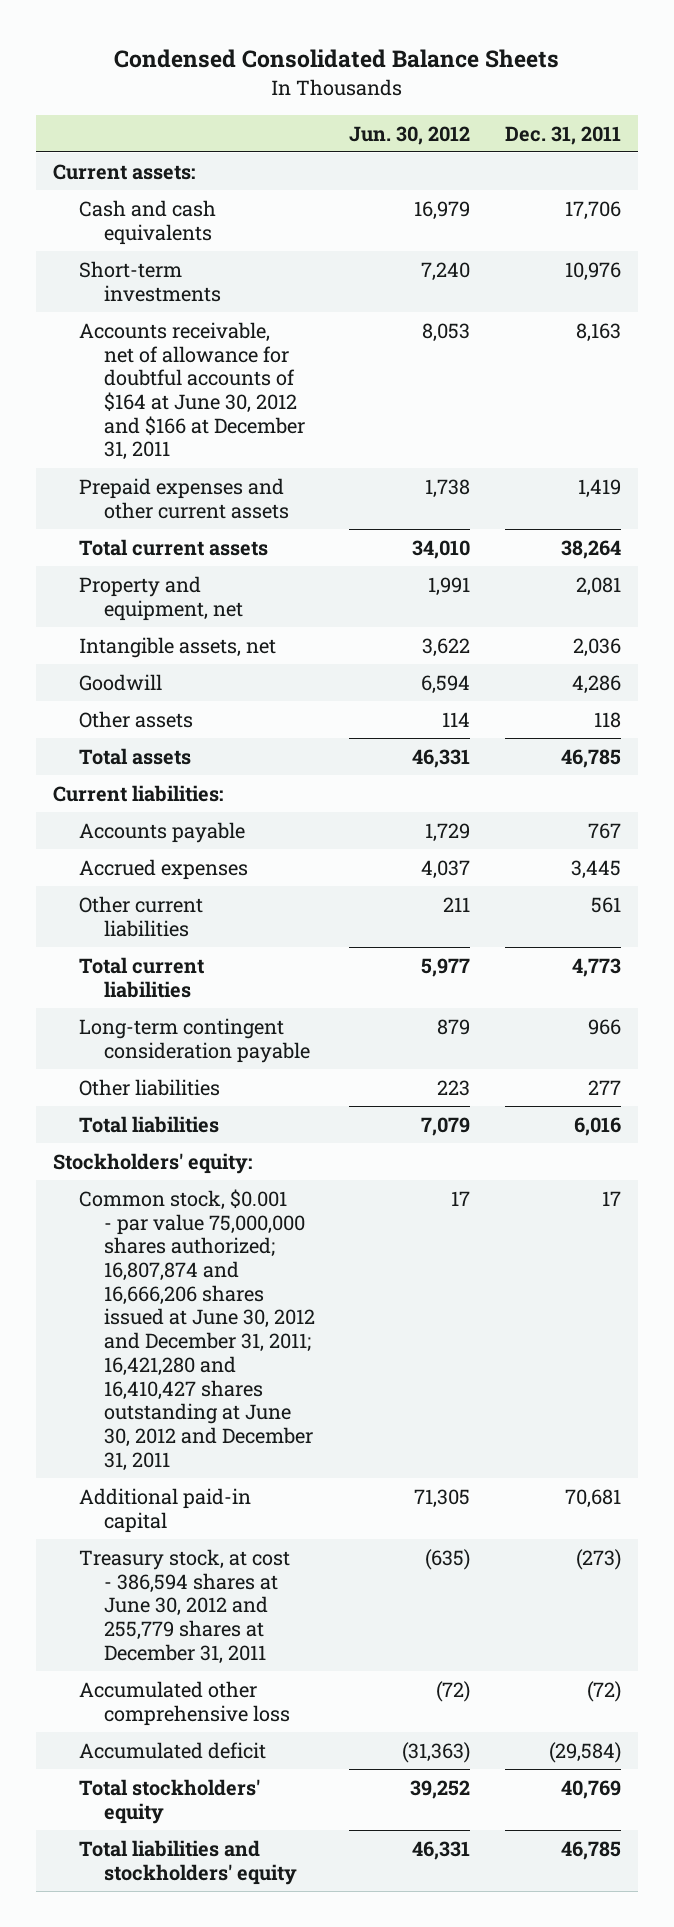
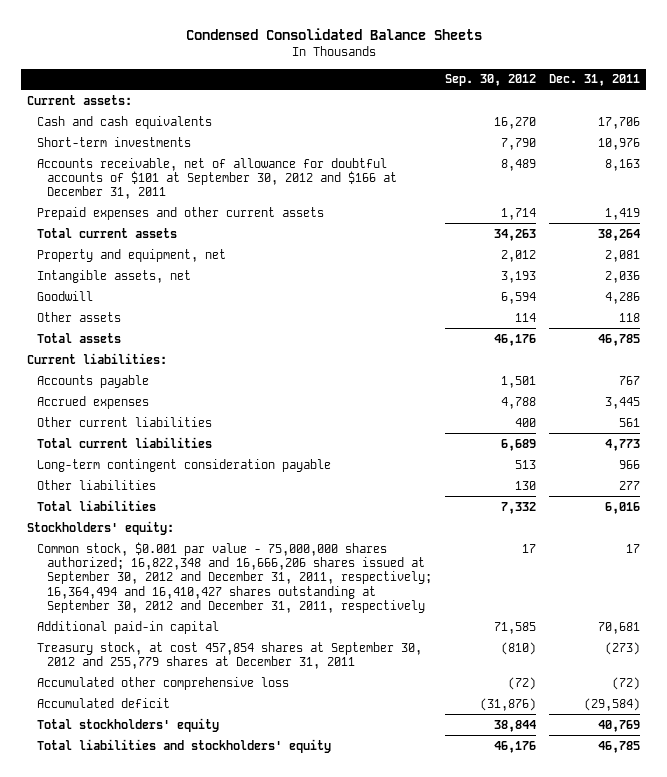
- | Jun. 30, 2012 | Dec. 31, 2011
+ | Sep. 30, 2012 | Dec. 31, 2011
- Accounts receivable, net of allowance for doubtful accounts of $164 at June 30, 2012 and $166 at December 31, 2011 | 8,053 | 8,163
+ Accounts receivable, net of allowance for doubtful accounts of $101 at September 30, 2012 and $166 at December 31, 2011 | 8,489 | 8,163
- Common stock, $0.001 - par value 75,000,000 shares authorized; 16,807,874 and 16,666,206 shares issued at June 30, 2012 and December 31, 2011; 16,421,280 and 16,410,427 shares outstanding at June 30, 2012 and December 31, 2011 | 17 | 17
+ Common stock, $0.001 par value - 75,000,000 shares authorized; 16,822,348 and 16,666,206 shares issued at September 30, 2012 and December 31, 2011, respectively; 16,364,494 and 16,410,427 shares outstanding at September 30, 2012 and December 31, 2011, respectively | 17 | 17
- Treasury stock, at cost - 386,594 shares at June 30, 2012 and 255,779 shares at December 31, 2011 | (635) | (273)
+ Treasury stock, at cost 457,854 shares at September 30, 2012 and 255,779 shares at December 31, 2011 | (810) | (273)

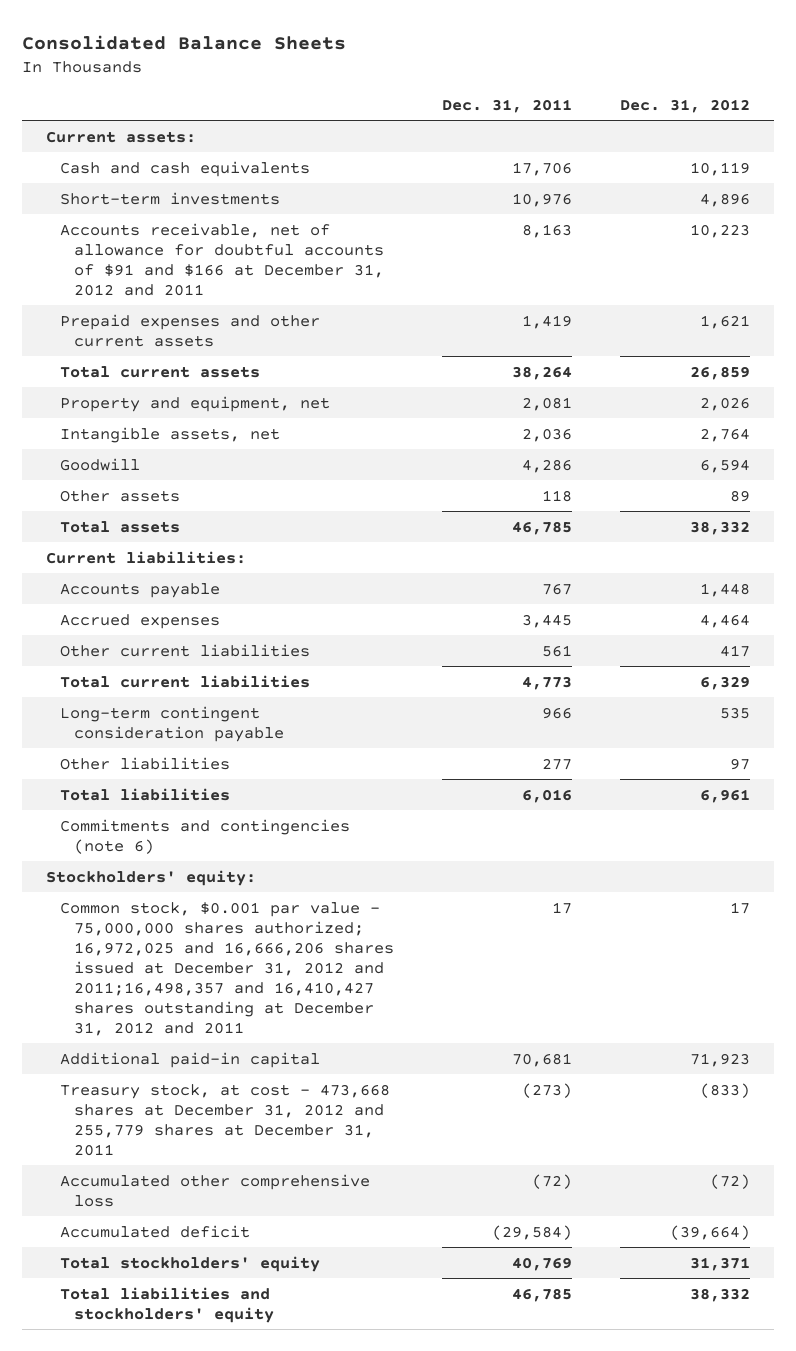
- Condensed Consolidated Balance Sheets
+ Consolidated Balance Sheets
- | Sep. 30, 2012 | Dec. 31, 2011
+ | Dec. 31, 2011 | Dec. 31, 2012
- Accounts receivable, net of allowance for doubtful accounts of $101 at September 30, 2012 and $166 at December 31, 2011 | 8,489 | 8,163
+ Accounts receivable, net of allowance for doubtful accounts of $91 and $166 at December 31, 2012 and 2011 | 8,163 | 10,223
+ Commitments and contingencies (note 6)
- Common stock, $0.001 par value - 75,000,000 shares authorized; 16,822,348 and 16,666,206 shares issued at September 30, 2012 and December 31, 2011, respectively; 16,364,494 and 16,410,427 shares outstanding at September 30, 2012 and December 31, 2011, respectively | 17 | 17
+ Common stock, $0.001 par value - 75,000,000 shares authorized; 16,972,025 and 16,666,206 shares issued at December 31, 2012 and 2011;16,498,357 and 16,410,427 shares outstanding at December 31, 2012 and 2011 | 17 | 17
- Treasury stock, at cost 457,854 shares at September 30, 2012 and 255,779 shares at December 31, 2011 | (810) | (273)
+ Treasury stock, at cost - 473,668 shares at December 31, 2012 and 255,779 shares at December 31, 2011 | (273) | (833)

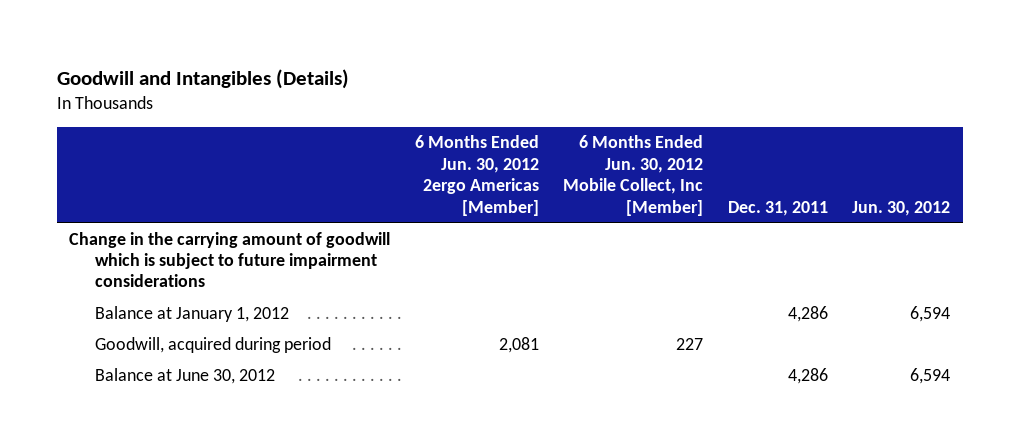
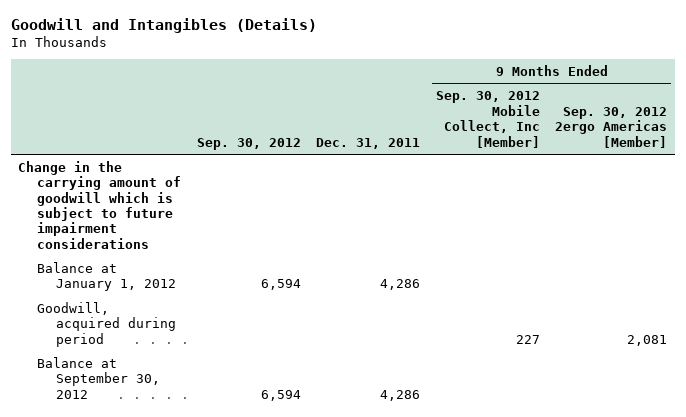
- | 6 Months Ended Jun. 30, 2012 2ergo Americas [Member] | 6 Months Ended Jun. 30, 2012 Mobile Collect, Inc [Member] | Dec. 31, 2011 | Jun. 30, 2012
+ | Sep. 30, 2012 | Dec. 31, 2011 | 9 Months Ended Sep. 30, 2012 Mobile Collect, Inc [Member] | 9 Months Ended Sep. 30, 2012 2ergo Americas [Member]
- Balance at June 30, 2012 | | | 4,286 | 6,594
+ Balance at September 30, 2012 | 6,594 | 4,286 | |

